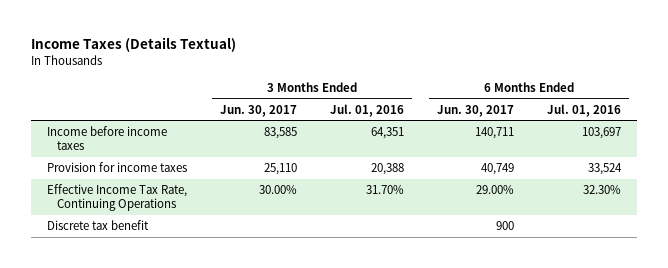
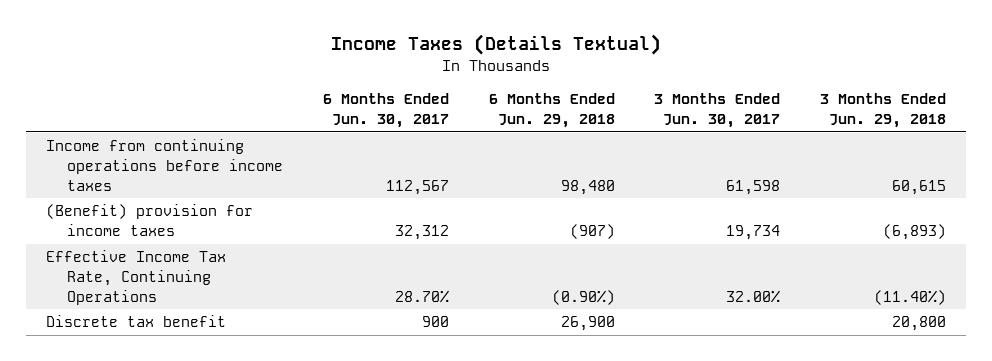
- | 3 Months Ended Jun. 30, 2017 | 3 Months Ended Jul. 01, 2016 | 6 Months Ended Jun. 30, 2017 | 6 Months Ended Jul. 01, 2016
+ | 6 Months Ended Jun. 30, 2017 | 6 Months Ended Jun. 29, 2018 | 3 Months Ended Jun. 30, 2017 | 3 Months Ended Jun. 29, 2018
- Income before income taxes | 83,585 | 64,351 | 140,711 | 103,697
- Provision for income taxes | 25,110 | 20,388 | 40,749 | 33,524
- Effective Income Tax Rate, Continuing Operations | 30.00% | 31.70% | 29.00% | 32.30%
+ Income from continuing operations before income taxes | 112,567 | 98,480 | 61,598 | 60,615
+ (Benefit) provision for income taxes | 32,312 | (907) | 19,734 | (6,893)
+ Effective Income Tax Rate, Continuing Operations | 28.70% | (0.90%) | 32.00% | (11.40%)

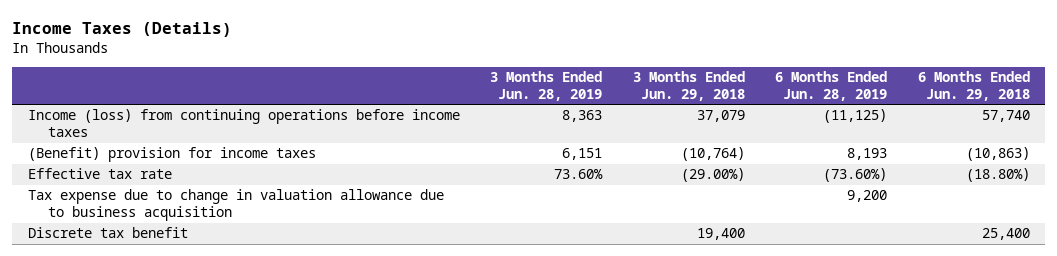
- Income Taxes (Details Textual)
+ Income Taxes (Details)
- | 6 Months Ended Jun. 30, 2017 | 6 Months Ended Jun. 29, 2018 | 3 Months Ended Jun. 30, 2017 | 3 Months Ended Jun. 29, 2018
+ | 3 Months Ended Jun. 28, 2019 | 3 Months Ended Jun. 29, 2018 | 6 Months Ended Jun. 28, 2019 | 6 Months Ended Jun. 29, 2018
- Income from continuing operations before income taxes | 112,567 | 98,480 | 61,598 | 60,615
- (Benefit) provision for income taxes | 32,312 | (907) | 19,734 | (6,893)
- Effective Income Tax Rate, Continuing Operations | 28.70% | (0.90%) | 32.00% | (11.40%)
- Discrete tax benefit | 900 | 26,900 | | 20,800
+ Income (loss) from continuing operations before income taxes | 8,363 | 37,079 | (11,125) | 57,740
+ (Benefit) provision for income taxes | 6,151 | (10,764) | 8,193 | (10,863)
+ Effective tax rate | 73.60% | (29.00%) | (73.60%) | (18.80%)
+ Tax expense due to change in valuation allowance due to business acquisition | | | 9,200 |
+ Discrete tax benefit | | 19,400 | | 25,400

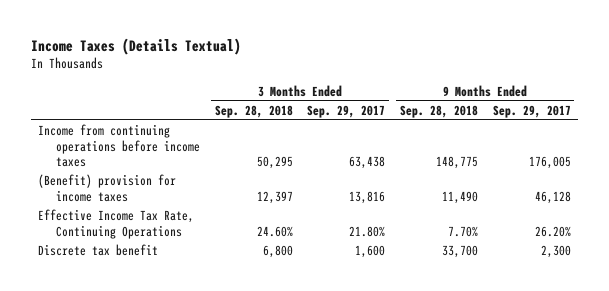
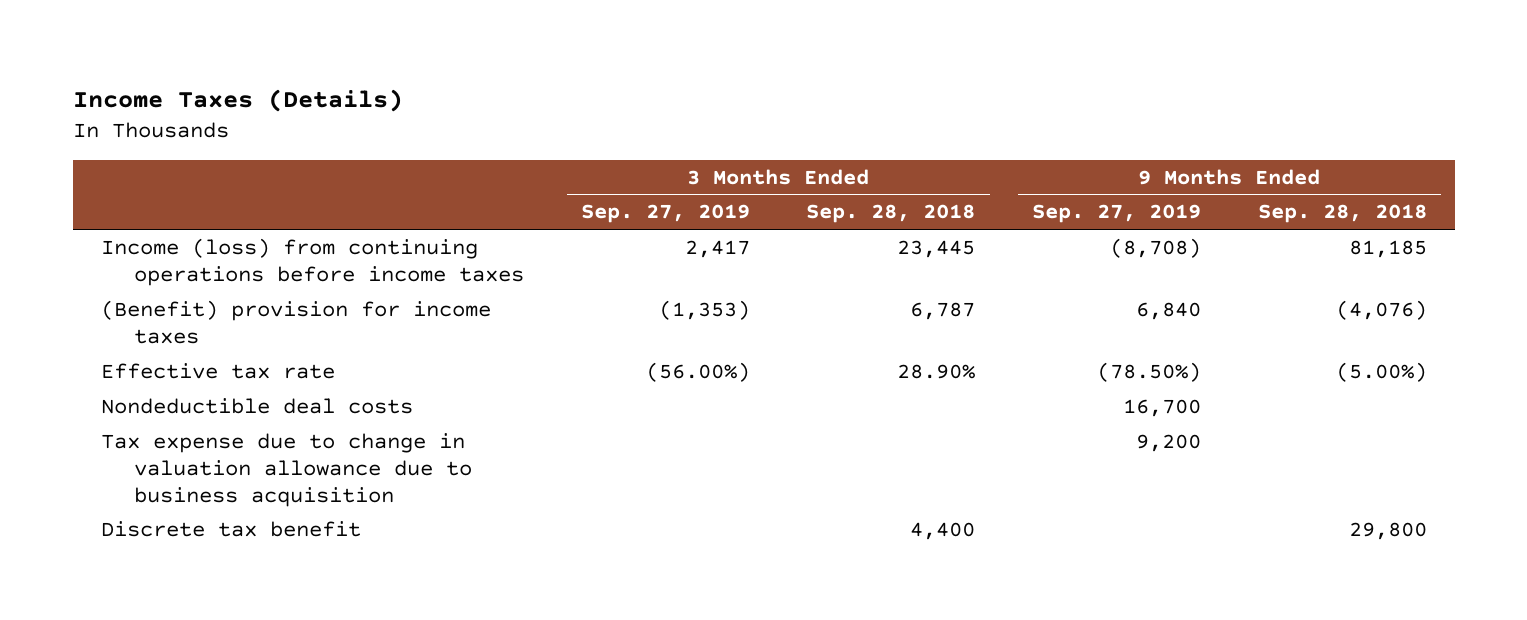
- Income Taxes (Details Textual)
+ Income Taxes (Details)
- | 3 Months Ended Sep. 28, 2018 | 3 Months Ended Sep. 29, 2017 | 9 Months Ended Sep. 28, 2018 | 9 Months Ended Sep. 29, 2017
+ | 3 Months Ended Sep. 27, 2019 | 3 Months Ended Sep. 28, 2018 | 9 Months Ended Sep. 27, 2019 | 9 Months Ended Sep. 28, 2018
- Income from continuing operations before income taxes | 50,295 | 63,438 | 148,775 | 176,005
- (Benefit) provision for income taxes | 12,397 | 13,816 | 11,490 | 46,128
- Effective Income Tax Rate, Continuing Operations | 24.60% | 21.80% | 7.70% | 26.20%
- Discrete tax benefit | 6,800 | 1,600 | 33,700 | 2,300
+ Income (loss) from continuing operations before income taxes | 2,417 | 23,445 | (8,708) | 81,185
+ (Benefit) provision for income taxes | (1,353) | 6,787 | 6,840 | (4,076)
+ Effective tax rate | (56.00%) | 28.90% | (78.50%) | (5.00%)
+ Nondeductible deal costs | | | 16,700 |
+ Tax expense due to change in valuation allowance due to business acquisition | | | 9,200 |
+ Discrete tax benefit | | 4,400 | | 29,800

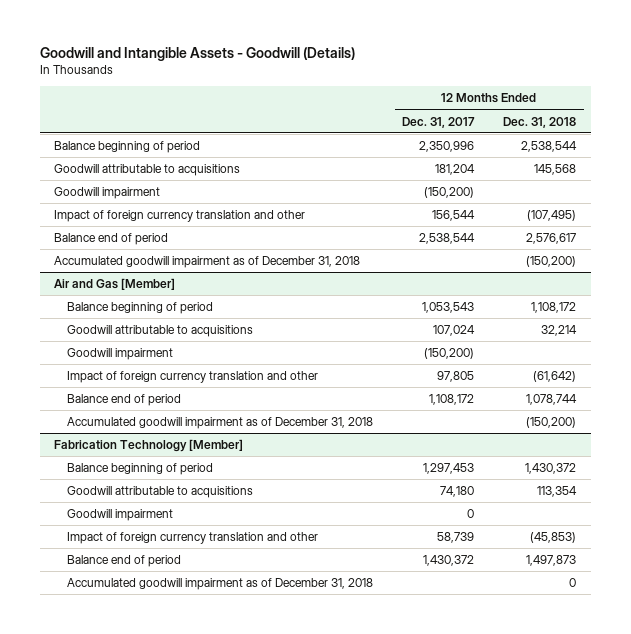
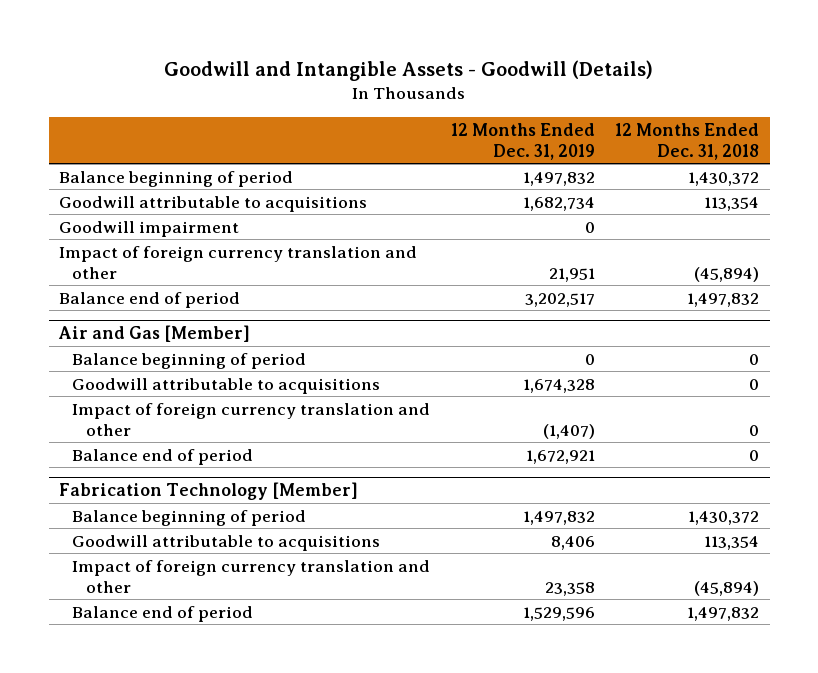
- | 12 Months Ended Dec. 31, 2017 | 12 Months Ended Dec. 31, 2018
+ | 12 Months Ended Dec. 31, 2019 | 12 Months Ended Dec. 31, 2018
- Balance beginning of period | 2,350,996 | 2,538,544
- Goodwill attributable to acquisitions | 181,204 | 145,568
+ Balance beginning of period | 1,497,832 | 1,430,372
+ Goodwill attributable to acquisitions | 1,682,734 | 113,354
- Impact of foreign currency translation and other | 156,544 | (107,495)
- Balance end of period | 2,538,544 | 2,576,617
- Accumulated goodwill impairment as of December 31, 2018 | | (150,200)
+ Impact of foreign currency translation and other | 21,951 | (45,894)
+ Balance end of period | 3,202,517 | 1,497,832
@ Air and Gas [Member]
- Balance beginning of period | 1,053,543 | 1,108,172
- Goodwill attributable to acquisitions | 107,024 | 32,214
- Goodwill impairment | (150,200) |
- Impact of foreign currency translation and other | 97,805 | (61,642)
- Balance end of period | 1,108,172 | 1,078,744
- Accumulated goodwill impairment as of December 31, 2018 | | (150,200)
+ Balance beginning of period | 0 | 0
+ Goodwill attributable to acquisitions | 1,674,328 | 0
+ Impact of foreign currency translation and other | (1,407) | 0
+ Balance end of period | 1,672,921 | 0
@ Fabrication Technology [Member]
- Goodwill impairment | 0 |
- Impact of foreign currency translation and other | 58,739 | (45,853)
- Balance end of period | 1,430,372 | 1,497,873
- Accumulated goodwill impairment as of December 31, 2018 | | 0
+ Impact of foreign currency translation and other | 23,358 | (45,894)
+ Balance end of period | 1,529,596 | 1,497,832

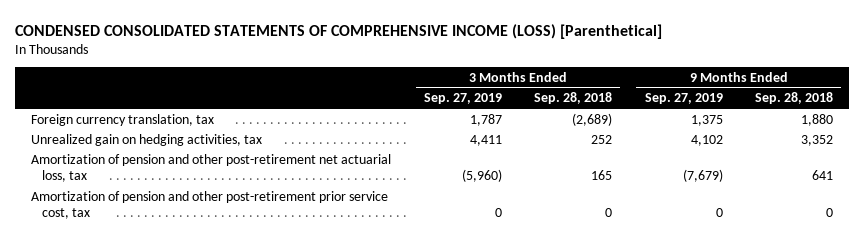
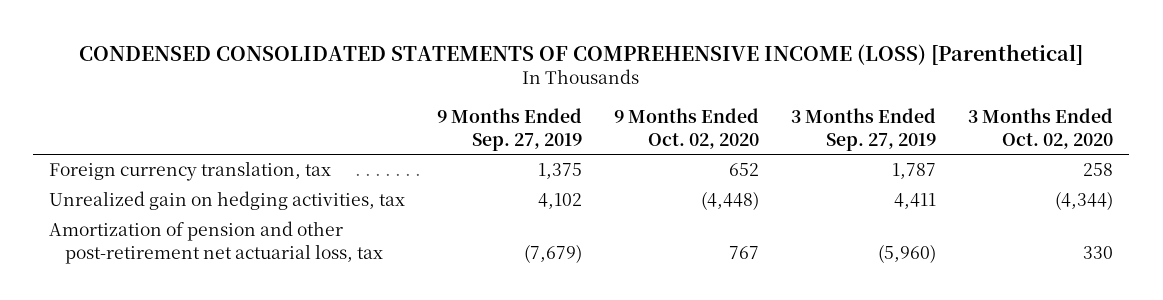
- | 3 Months Ended Sep. 27, 2019 | 3 Months Ended Sep. 28, 2018 | 9 Months Ended Sep. 27, 2019 | 9 Months Ended Sep. 28, 2018
+ | 9 Months Ended Sep. 27, 2019 | 9 Months Ended Oct. 02, 2020 | 3 Months Ended Sep. 27, 2019 | 3 Months Ended Oct. 02, 2020
- Amortization of pension and other post-retirement prior service cost, tax | 0 | 0 | 0 | 0

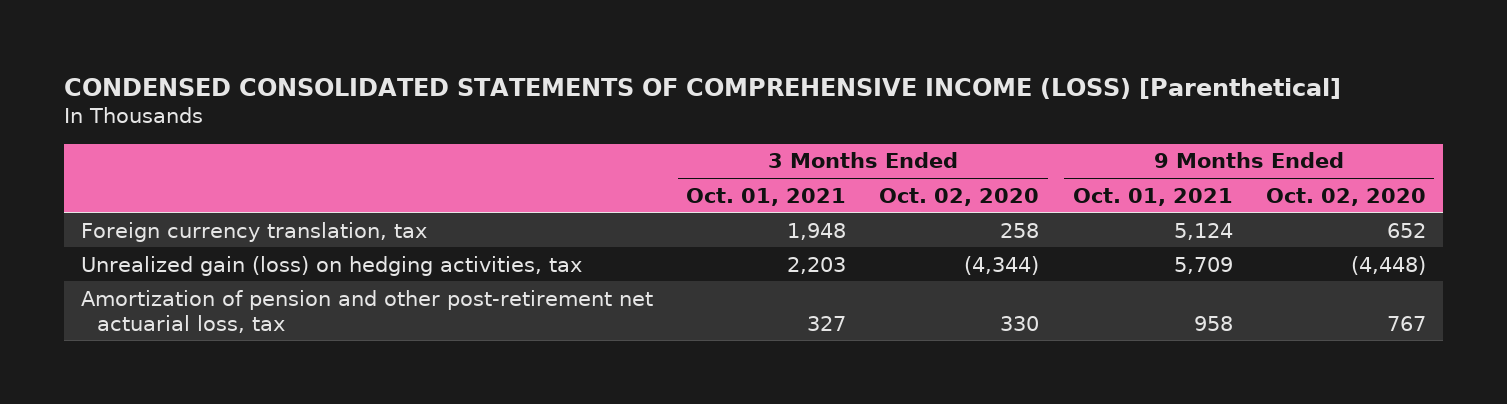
- | 9 Months Ended Sep. 27, 2019 | 9 Months Ended Oct. 02, 2020 | 3 Months Ended Sep. 27, 2019 | 3 Months Ended Oct. 02, 2020
+ | 3 Months Ended Oct. 01, 2021 | 3 Months Ended Oct. 02, 2020 | 9 Months Ended Oct. 01, 2021 | 9 Months Ended Oct. 02, 2020
- Unrealized gain on hedging activities, tax | 4,102 | (4,448) | 4,411 | (4,344)
+ Unrealized gain (loss) on hedging activities, tax | 2,203 | (4,344) | 5,709 | (4,448)

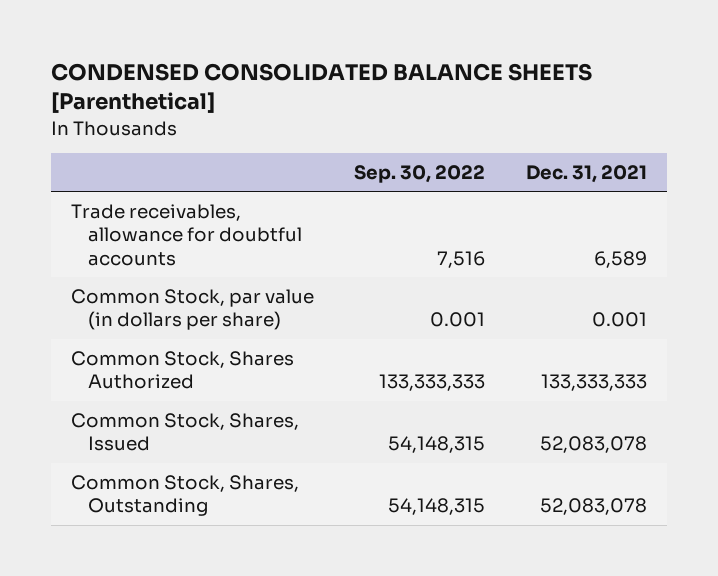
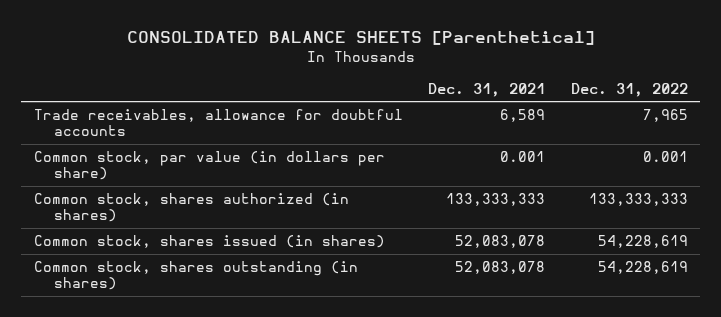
- CONDENSED CONSOLIDATED BALANCE SHEETS [Parenthetical]
+ CONSOLIDATED BALANCE SHEETS [Parenthetical]
- | Sep. 30, 2022 | Dec. 31, 2021
+ | Dec. 31, 2021 | Dec. 31, 2022
- Common Stock, par value (in dollars per share) | 0.001 | 0.001
- Common Stock, Shares Authorized | 133,333,333 | 133,333,333
- Common Stock, Shares, Issued | 54,148,315 | 52,083,078
- Common Stock, Shares, Outstanding | 54,148,315 | 52,083,078
+ Common stock, par value (in dollars per share) | 0.001 | 0.001
+ Common stock, shares authorized (in shares) | 133,333,333 | 133,333,333
+ Common stock, shares issued (in shares) | 52,083,078 | 54,228,619
+ Common stock, shares outstanding (in shares) | 52,083,078 | 54,228,619

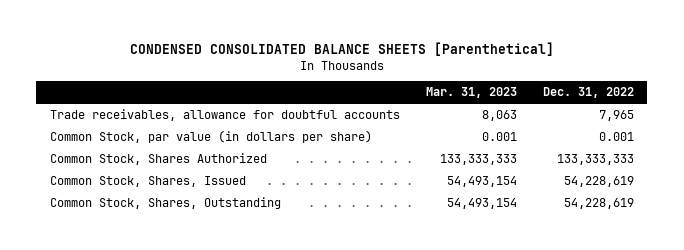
- CONSOLIDATED BALANCE SHEETS [Parenthetical]
+ CONDENSED CONSOLIDATED BALANCE SHEETS [Parenthetical]
- | Dec. 31, 2021 | Dec. 31, 2022
+ | Mar. 31, 2023 | Dec. 31, 2022
- Common stock, par value (in dollars per share) | 0.001 | 0.001
- Common stock, shares authorized (in shares) | 133,333,333 | 133,333,333
- Common stock, shares issued (in shares) | 52,083,078 | 54,228,619
- Common stock, shares outstanding (in shares) | 52,083,078 | 54,228,619
+ Common Stock, par value (in dollars per share) | 0.001 | 0.001
+ Common Stock, Shares Authorized | 133,333,333 | 133,333,333
+ Common Stock, Shares, Issued | 54,493,154 | 54,228,619
+ Common Stock, Shares, Outstanding | 54,493,154 | 54,228,619

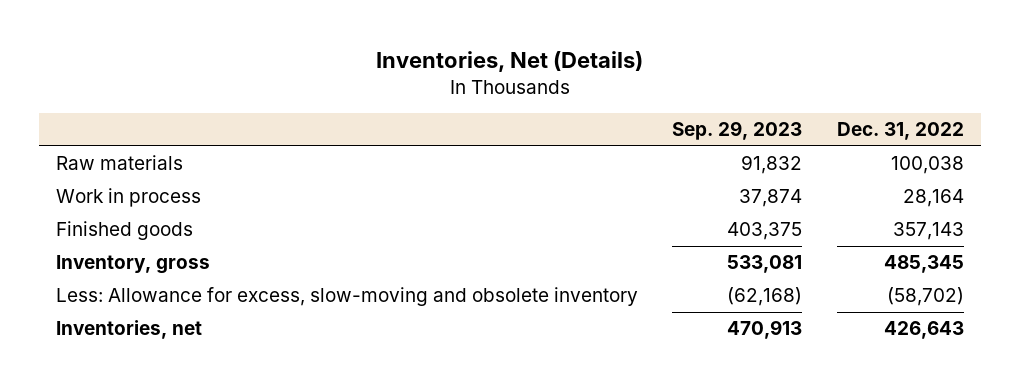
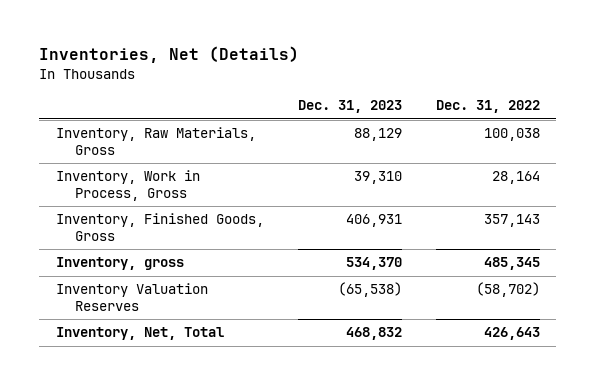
- | Sep. 29, 2023 | Dec. 31, 2022
+ | Dec. 31, 2023 | Dec. 31, 2022
- Raw materials | 91,832 | 100,038
- Work in process | 37,874 | 28,164
- Finished goods | 403,375 | 357,143
+ Inventory, Raw Materials, Gross | 88,129 | 100,038
+ Inventory, Work in Process, Gross | 39,310 | 28,164
+ Inventory, Finished Goods, Gross | 406,931 | 357,143
- Less: Allowance for excess, slow-moving and obsolete inventory | (62,168) | (58,702)
- Inventories, net | 470,913 | 426,643
+ Inventory Valuation Reserves | (65,538) | (58,702)
+ Inventory, Net, Total | 468,832 | 426,643

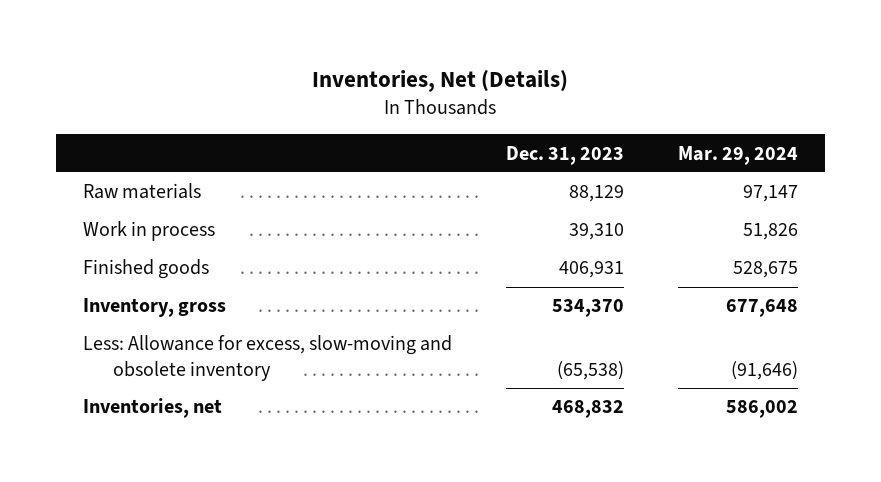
- | Dec. 31, 2023 | Dec. 31, 2022
+ | Dec. 31, 2023 | Mar. 29, 2024
- Inventory, Raw Materials, Gross | 88,129 | 100,038
- Inventory, Work in Process, Gross | 39,310 | 28,164
- Inventory, Finished Goods, Gross | 406,931 | 357,143
+ Raw materials | 88,129 | 97,147
+ Work in process | 39,310 | 51,826
+ Finished goods | 406,931 | 528,675
- Inventory Valuation Reserves | (65,538) | (58,702)
- Inventory, Net, Total | 468,832 | 426,643
+ Less: Allowance for excess, slow-moving and obsolete inventory | (65,538) | (91,646)
+ Inventories, net | 468,832 | 586,002

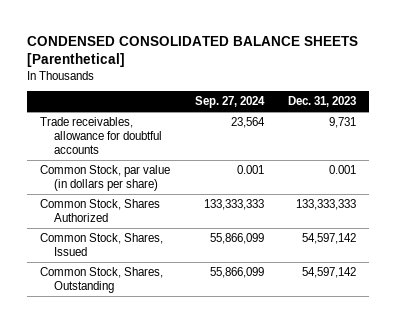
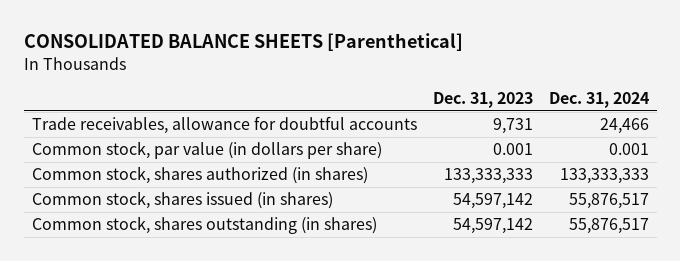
- CONDENSED CONSOLIDATED BALANCE SHEETS [Parenthetical]
+ CONSOLIDATED BALANCE SHEETS [Parenthetical]
- | Sep. 27, 2024 | Dec. 31, 2023
+ | Dec. 31, 2023 | Dec. 31, 2024
- Common Stock, par value (in dollars per share) | 0.001 | 0.001
- Common Stock, Shares Authorized | 133,333,333 | 133,333,333
- Common Stock, Shares, Issued | 55,866,099 | 54,597,142
- Common Stock, Shares, Outstanding | 55,866,099 | 54,597,142
+ Common stock, par value (in dollars per share) | 0.001 | 0.001
+ Common stock, shares authorized (in shares) | 133,333,333 | 133,333,333
+ Common stock, shares issued (in shares) | 54,597,142 | 55,876,517
+ Common stock, shares outstanding (in shares) | 54,597,142 | 55,876,517

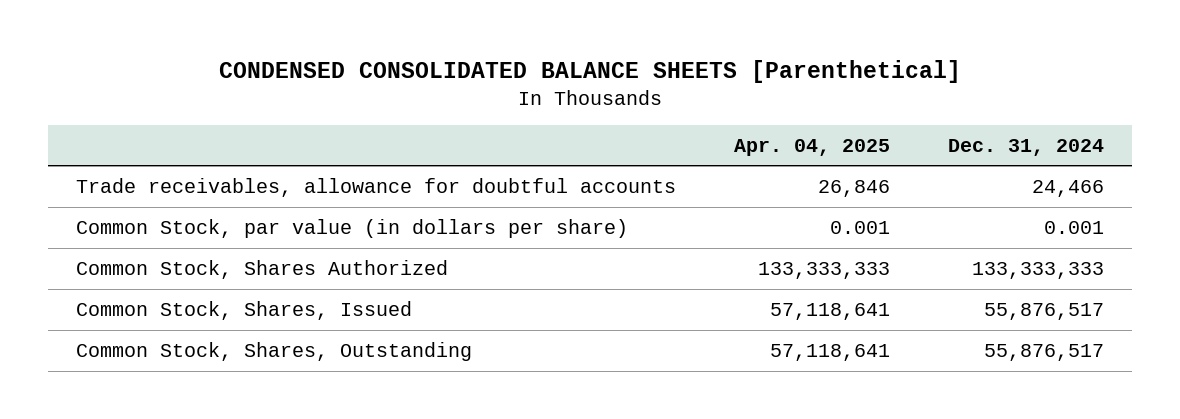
- CONSOLIDATED BALANCE SHEETS [Parenthetical]
+ CONDENSED CONSOLIDATED BALANCE SHEETS [Parenthetical]
- | Dec. 31, 2023 | Dec. 31, 2024
+ | Apr. 04, 2025 | Dec. 31, 2024
- Common stock, par value (in dollars per share) | 0.001 | 0.001
- Common stock, shares authorized (in shares) | 133,333,333 | 133,333,333
- Common stock, shares issued (in shares) | 54,597,142 | 55,876,517
- Common stock, shares outstanding (in shares) | 54,597,142 | 55,876,517
+ Common Stock, par value (in dollars per share) | 0.001 | 0.001
+ Common Stock, Shares Authorized | 133,333,333 | 133,333,333
+ Common Stock, Shares, Issued | 57,118,641 | 55,876,517
+ Common Stock, Shares, Outstanding | 57,118,641 | 55,876,517

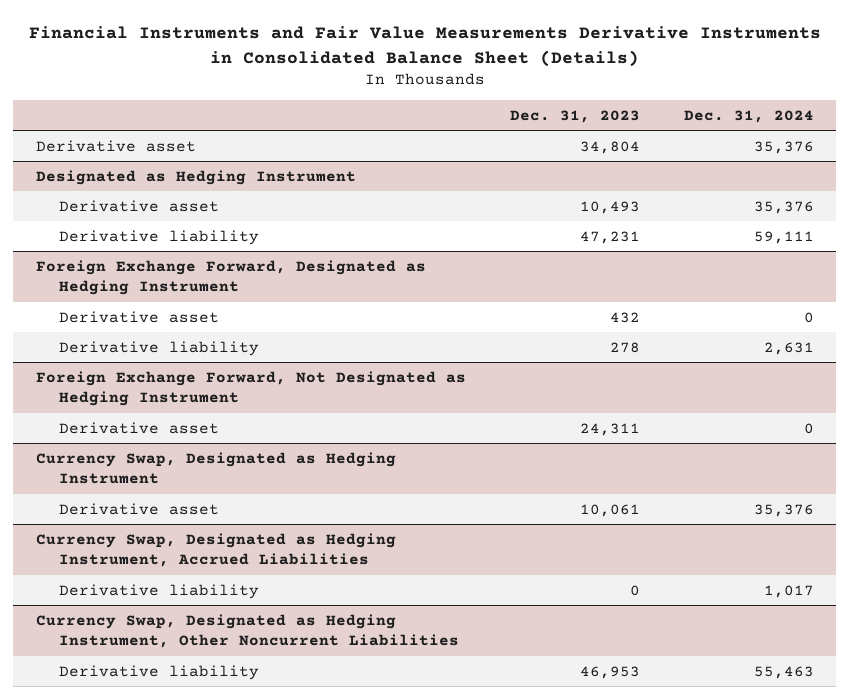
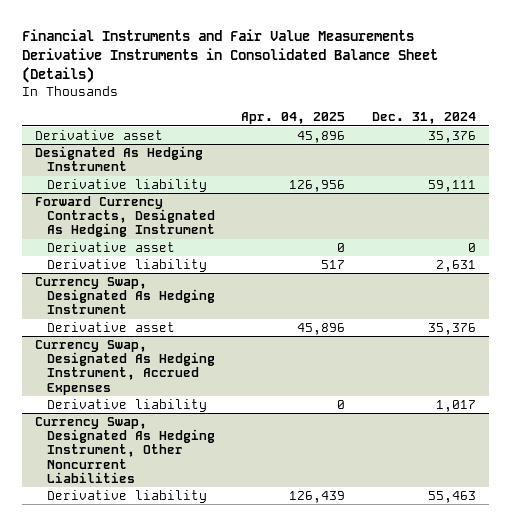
- | Dec. 31, 2023 | Dec. 31, 2024
+ | Apr. 04, 2025 | Dec. 31, 2024
- Designated as Hedging Instrument
- Derivative asset | 10,493 | 35,376
+ Designated As Hedging Instrument
- Foreign Exchange Forward, Designated as Hedging Instrument
+ Forward Currency Contracts, Designated As Hedging Instrument
- Foreign Exchange Forward, Not Designated as Hedging Instrument
- Derivative asset | 24,311 | 0
- Currency Swap, Designated as Hedging Instrument
+ Currency Swap, Designated As Hedging Instrument
- Currency Swap, Designated as Hedging Instrument, Accrued Liabilities
+ Currency Swap, Designated As Hedging Instrument, Accrued Expenses
- Currency Swap, Designated as Hedging Instrument, Other Noncurrent Liabilities
+ Currency Swap, Designated As Hedging Instrument, Other Noncurrent Liabilities

